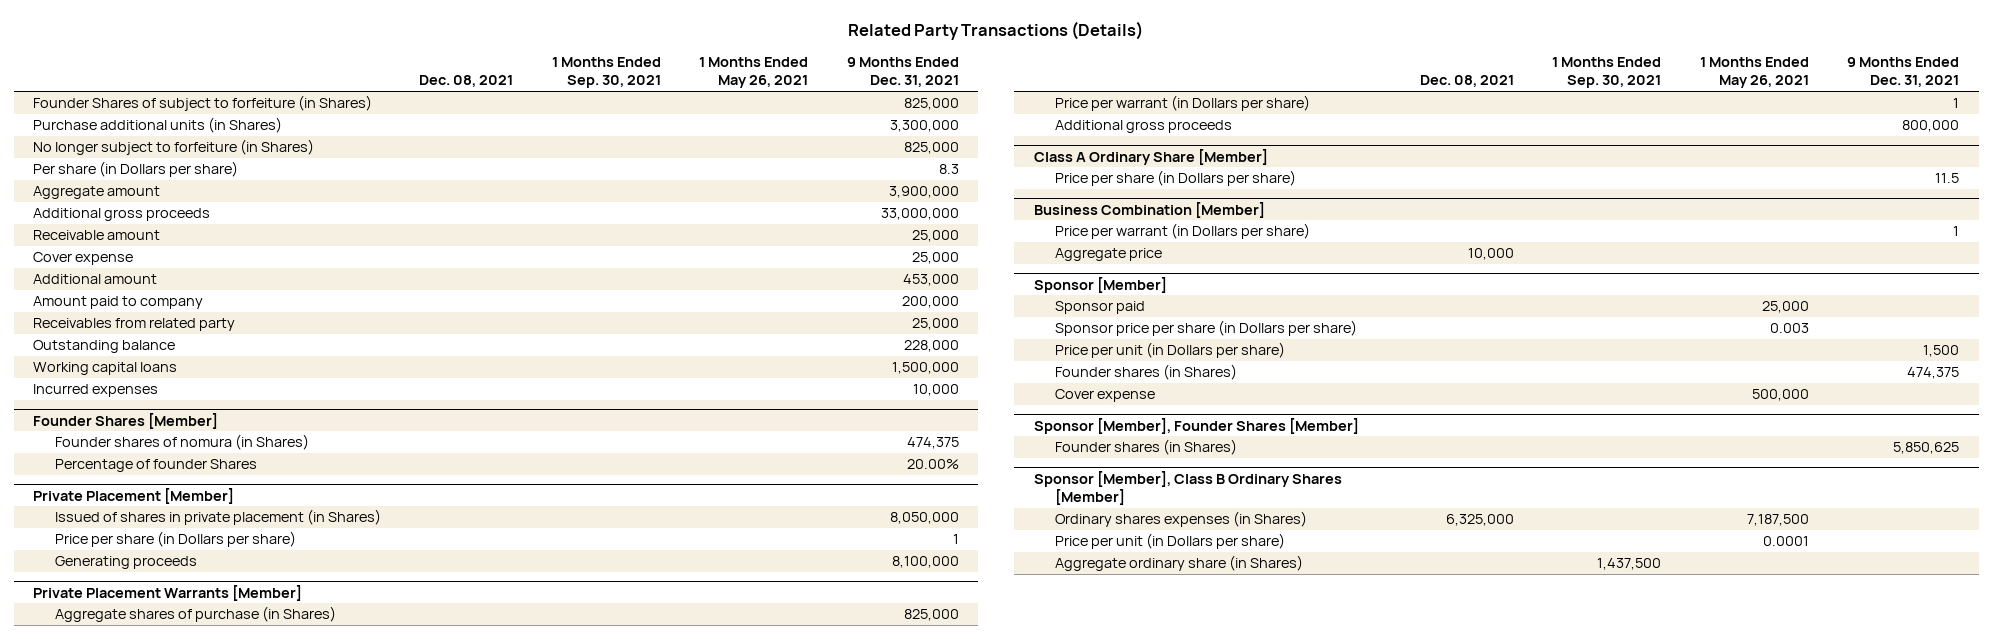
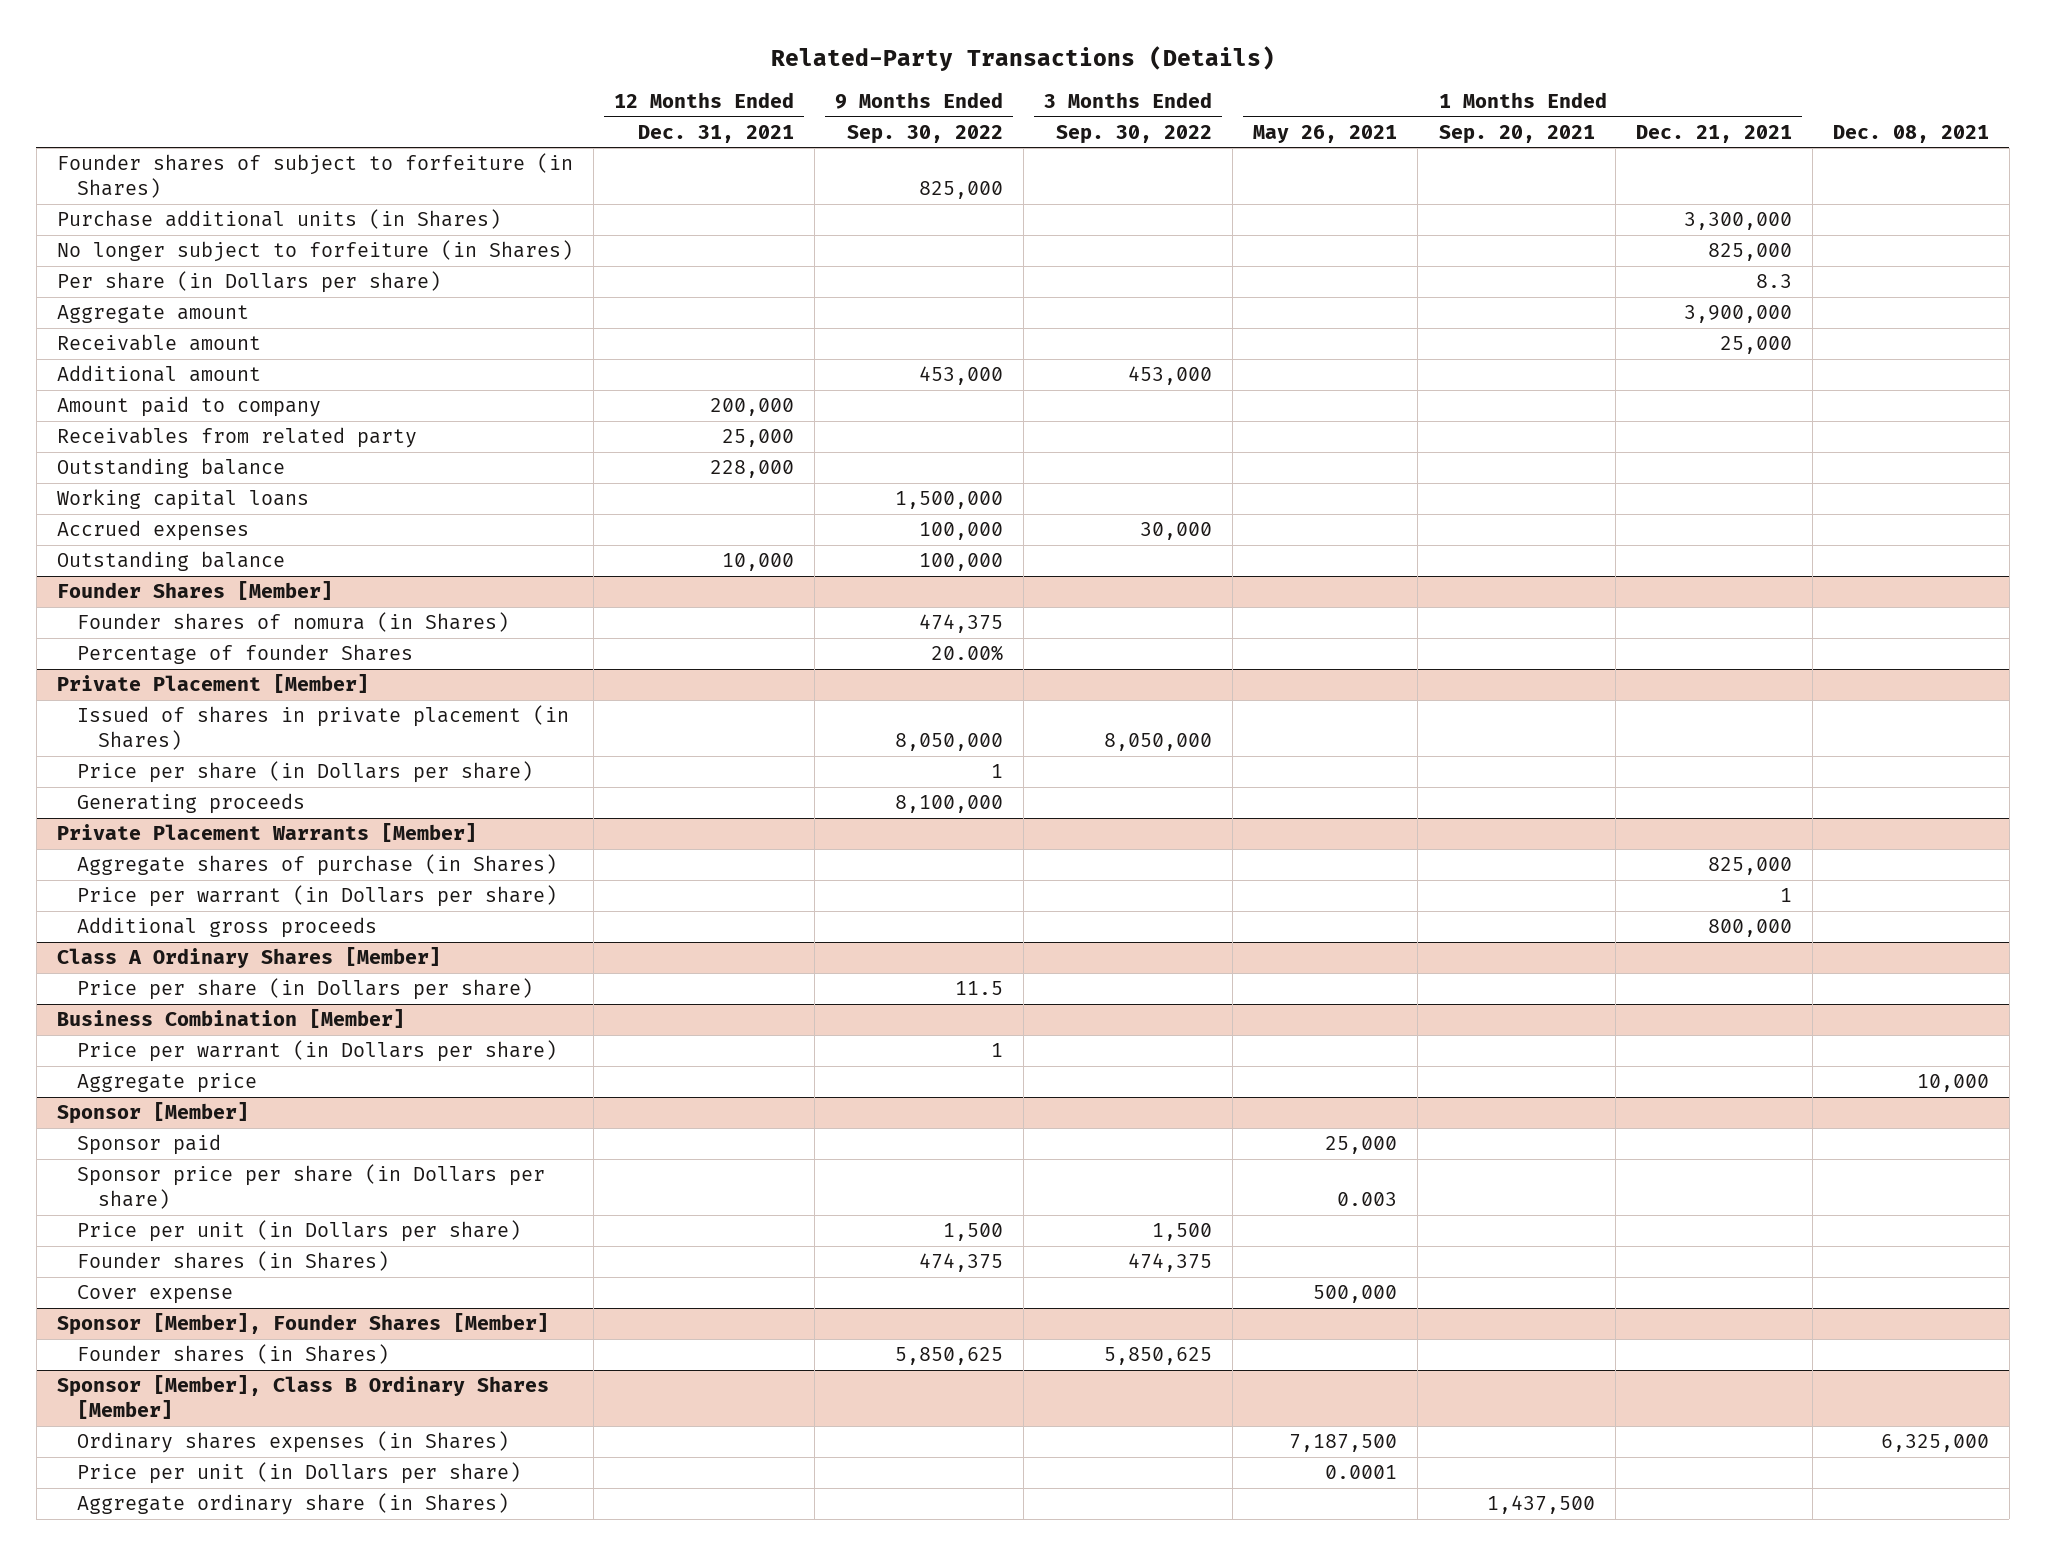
- Related Party Transactions (Details)
+ Related-Party Transactions (Details)
- | Dec. 08, 2021 | 1 Months Ended Sep. 30, 2021 | 1 Months Ended May 26, 2021 | 9 Months Ended Dec. 31, 2021
+ | 12 Months Ended Dec. 31, 2021 | 9 Months Ended Sep. 30, 2022 | 3 Months Ended Sep. 30, 2022 | 1 Months Ended May 26, 2021 | 1 Months Ended Sep. 20, 2021 | 1 Months Ended Dec. 21, 2021 | Dec. 08, 2021
- Founder Shares of subject to forfeiture (in Shares) | | | | 825,000
+ Founder shares of subject to forfeiture (in Shares) | | 825,000 | | | | |
- Additional gross proceeds | | | | 33,000,000
- Cover expense | | | | 25,000
- Incurred expenses | | | | 10,000
+ Accrued expenses | | 100,000 | 30,000 | | | |
+ Outstanding balance | 10,000 | 100,000 | | | | |
- Class A Ordinary Share [Member]
+ Class A Ordinary Shares [Member]

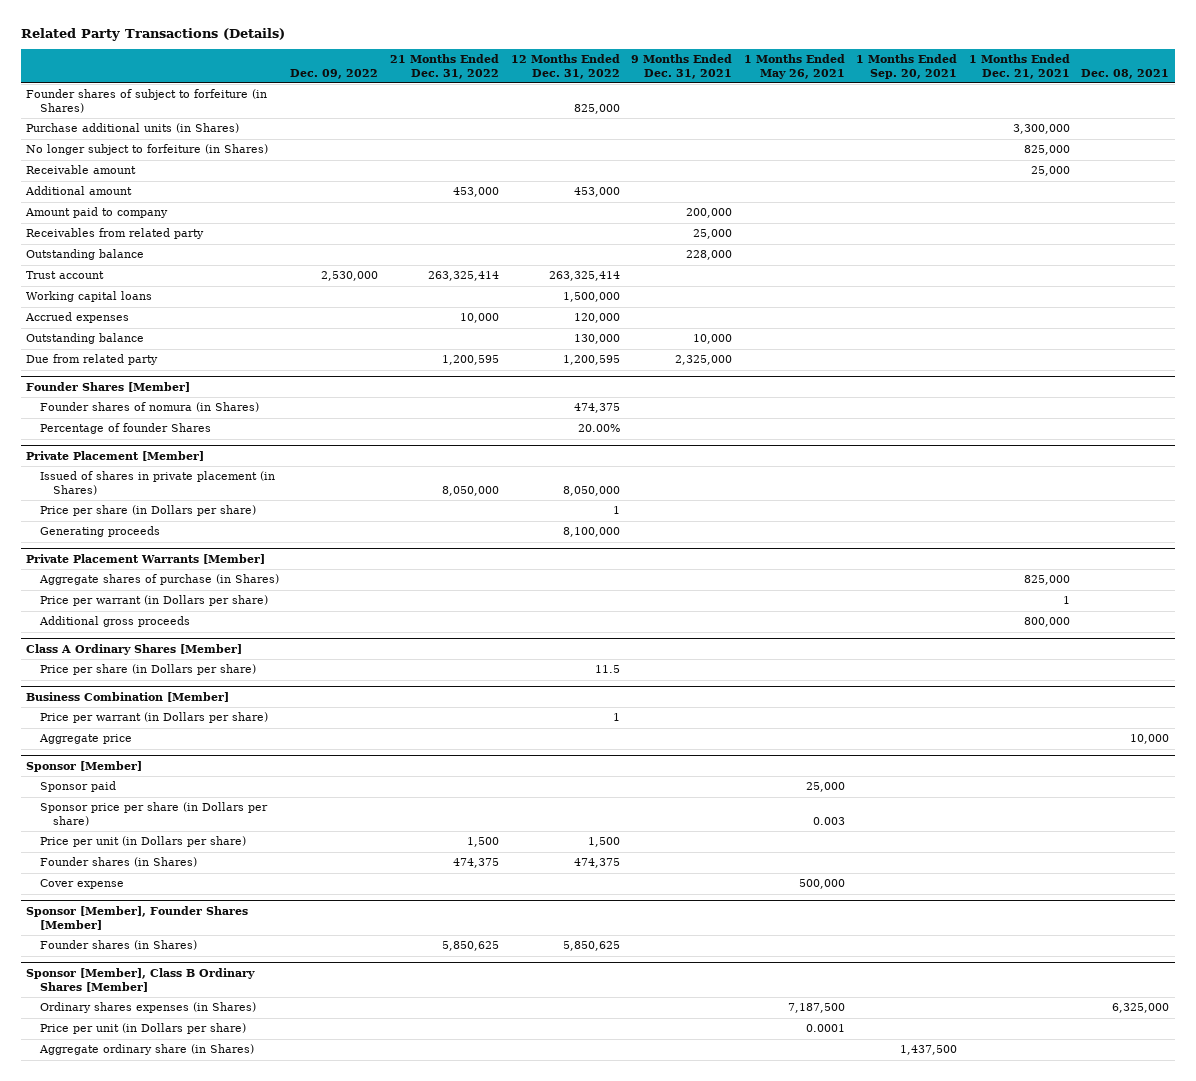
- Related-Party Transactions (Details)
+ Related Party Transactions (Details)
- | 12 Months Ended Dec. 31, 2021 | 9 Months Ended Sep. 30, 2022 | 3 Months Ended Sep. 30, 2022 | 1 Months Ended May 26, 2021 | 1 Months Ended Sep. 20, 2021 | 1 Months Ended Dec. 21, 2021 | Dec. 08, 2021
+ | Dec. 09, 2022 | 21 Months Ended Dec. 31, 2022 | 12 Months Ended Dec. 31, 2022 | 9 Months Ended Dec. 31, 2021 | 1 Months Ended May 26, 2021 | 1 Months Ended Sep. 20, 2021 | 1 Months Ended Dec. 21, 2021 | Dec. 08, 2021
- Per share (in Dollars per share) | | | | | | 8.3 |
- Aggregate amount | | | | | | 3,900,000 |
+ Trust account | 2,530,000 | 263,325,414 | 263,325,414 | | | | |
+ Due from related party | | 1,200,595 | 1,200,595 | 2,325,000 | | | |

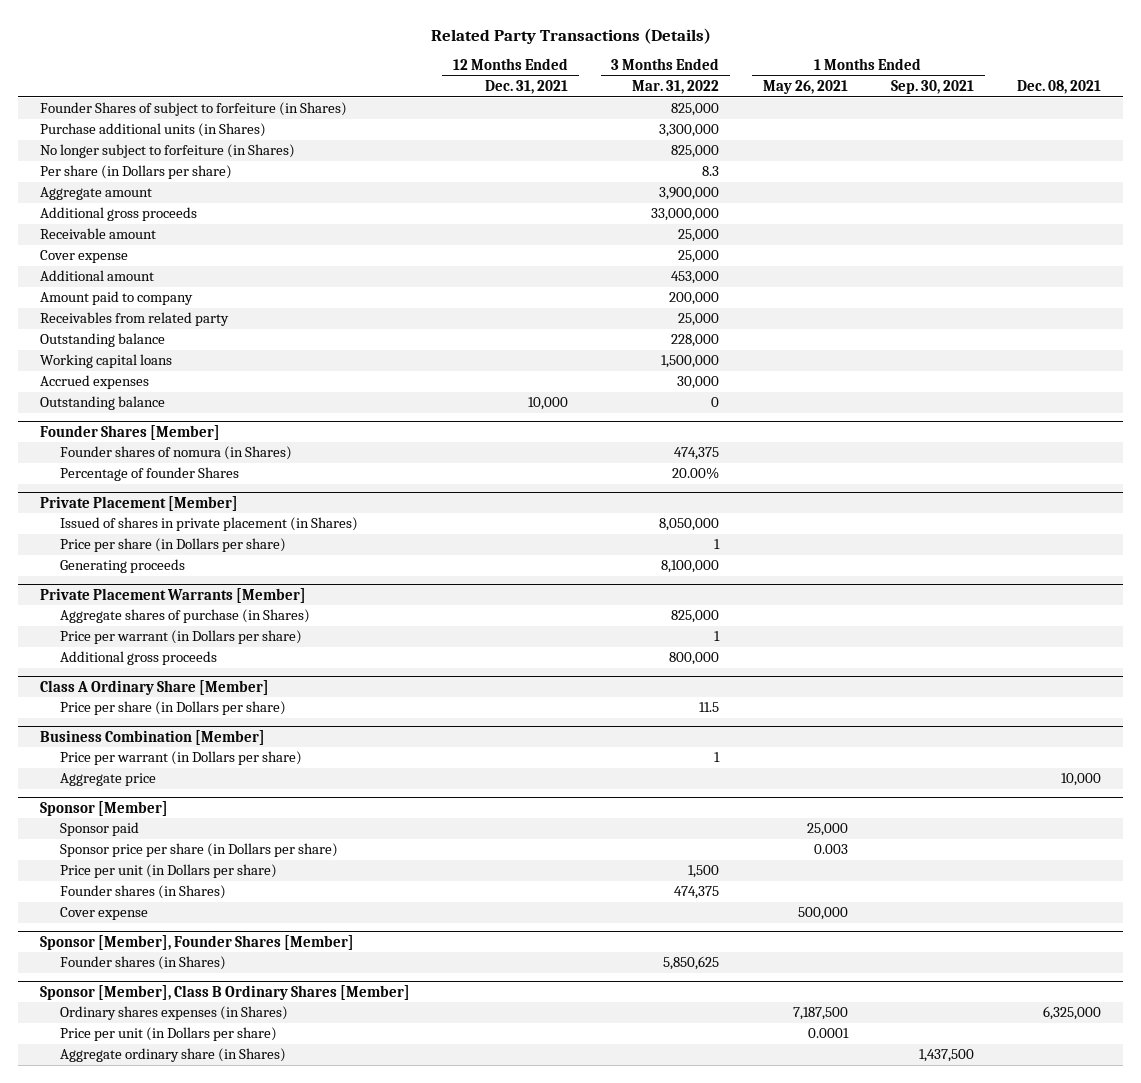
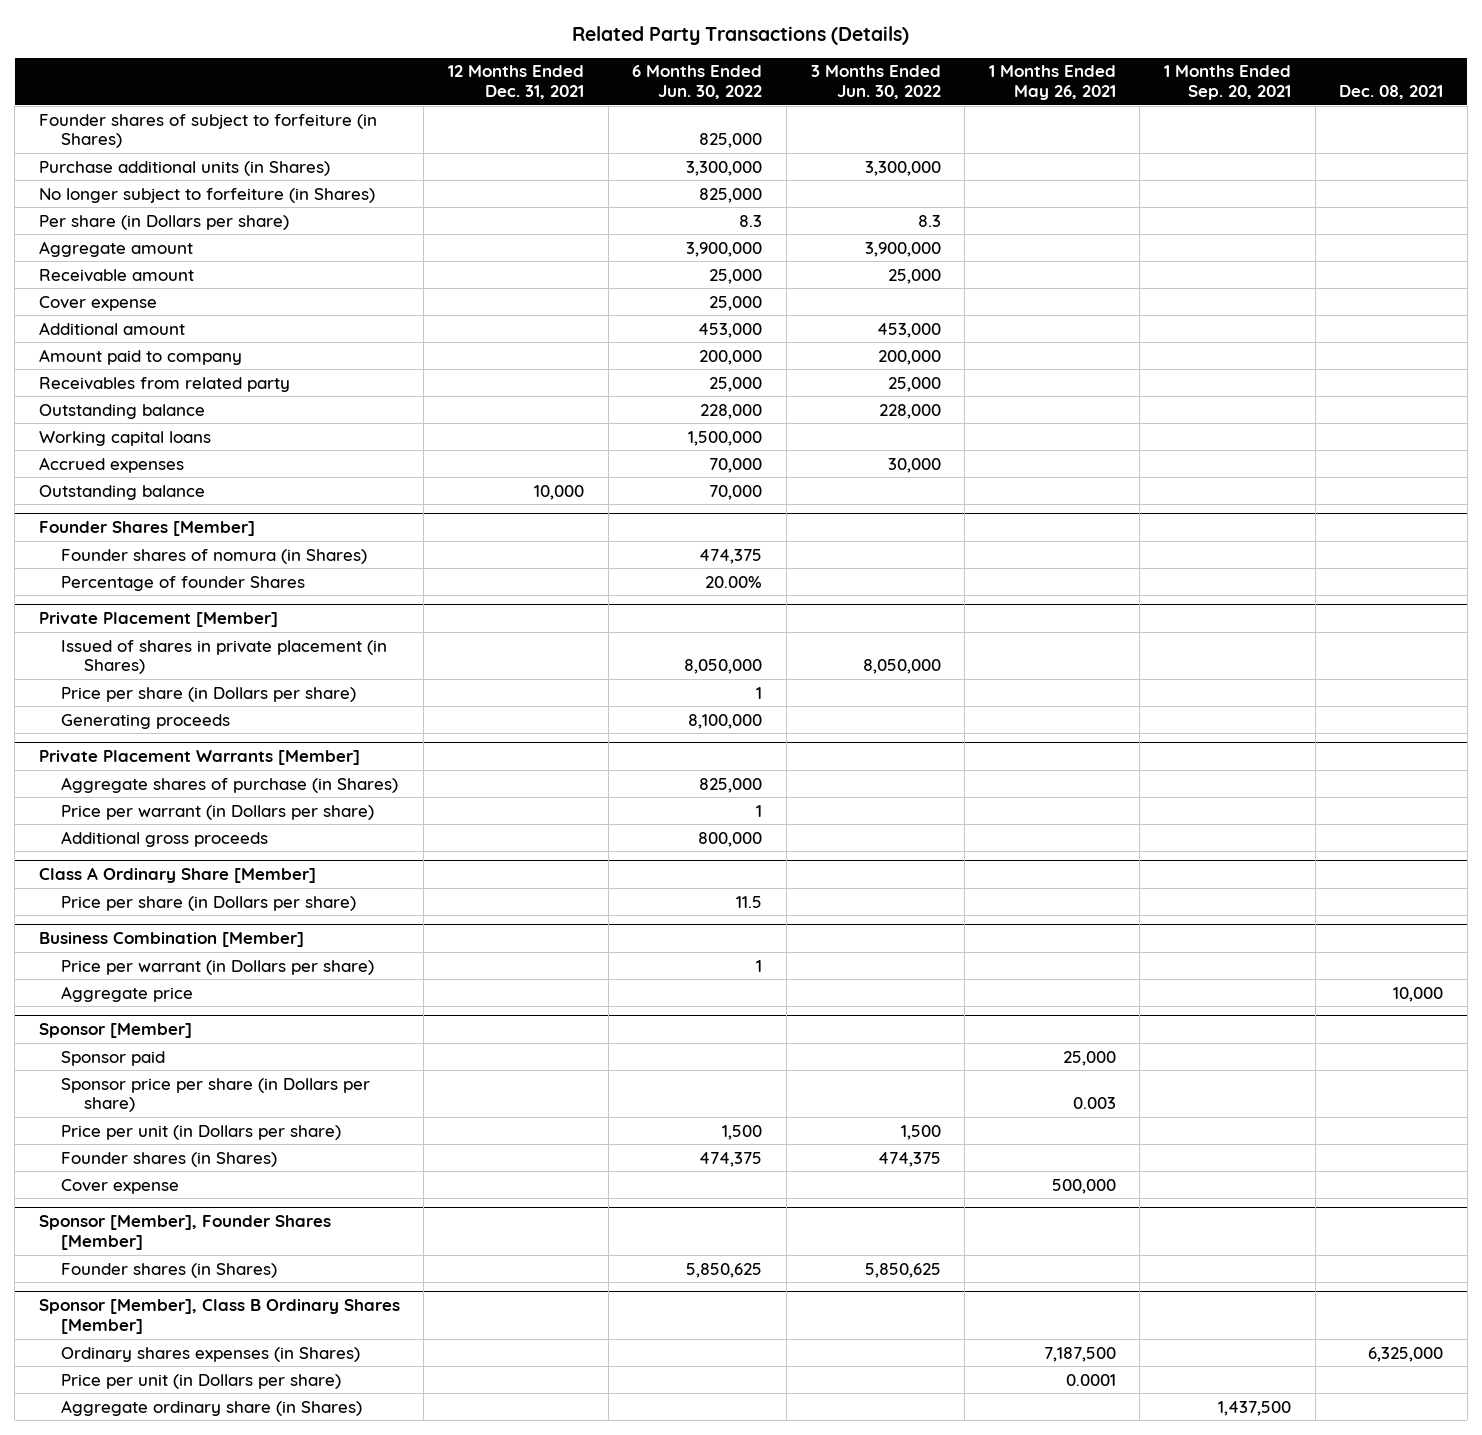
- | 12 Months Ended Dec. 31, 2021 | 3 Months Ended Mar. 31, 2022 | 1 Months Ended May 26, 2021 | 1 Months Ended Sep. 30, 2021 | Dec. 08, 2021
+ | 12 Months Ended Dec. 31, 2021 | 6 Months Ended Jun. 30, 2022 | 3 Months Ended Jun. 30, 2022 | 1 Months Ended May 26, 2021 | 1 Months Ended Sep. 20, 2021 | Dec. 08, 2021
- Founder Shares of subject to forfeiture (in Shares) | | 825,000 | | |
+ Founder shares of subject to forfeiture (in Shares) | | 825,000 | | | |
- Additional gross proceeds | | 33,000,000 | | |

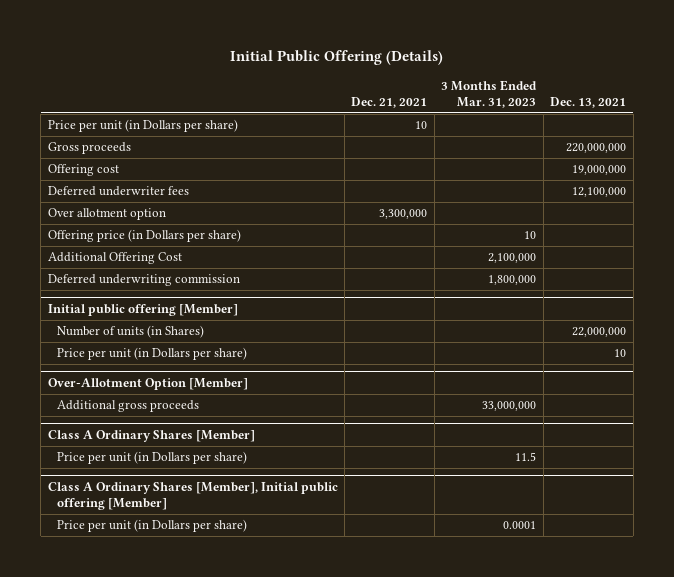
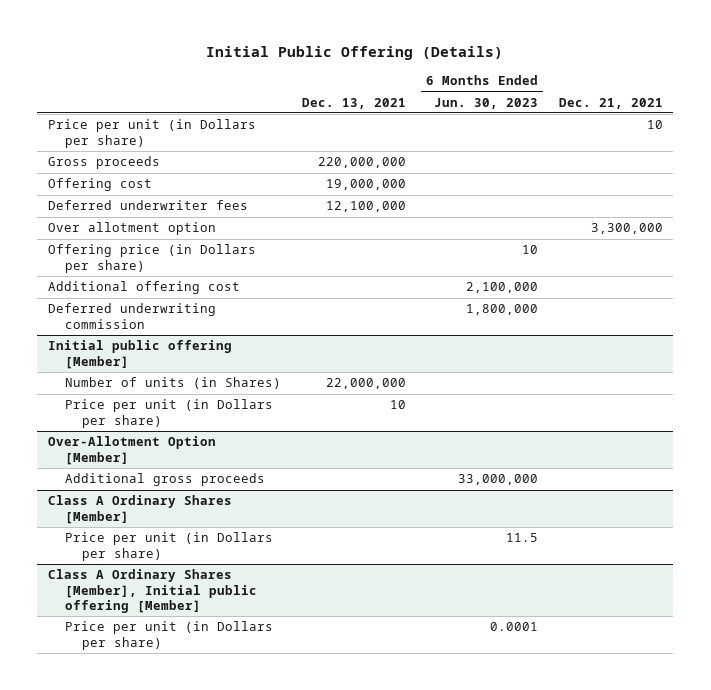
- | Dec. 21, 2021 | 3 Months Ended Mar. 31, 2023 | Dec. 13, 2021
+ | Dec. 13, 2021 | 6 Months Ended Jun. 30, 2023 | Dec. 21, 2021
- Additional Offering Cost | | 2,100,000 |
+ Additional offering cost | | 2,100,000 |

